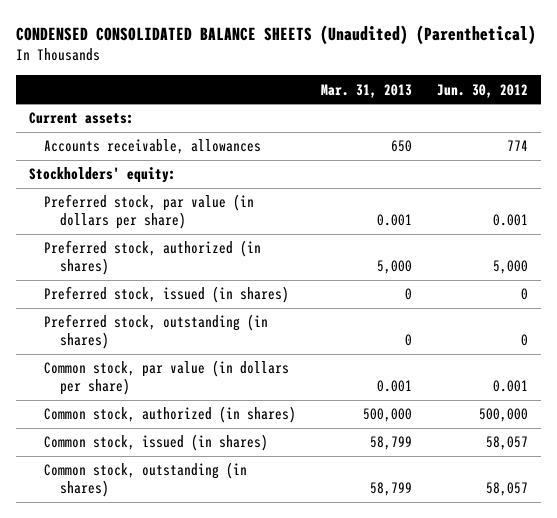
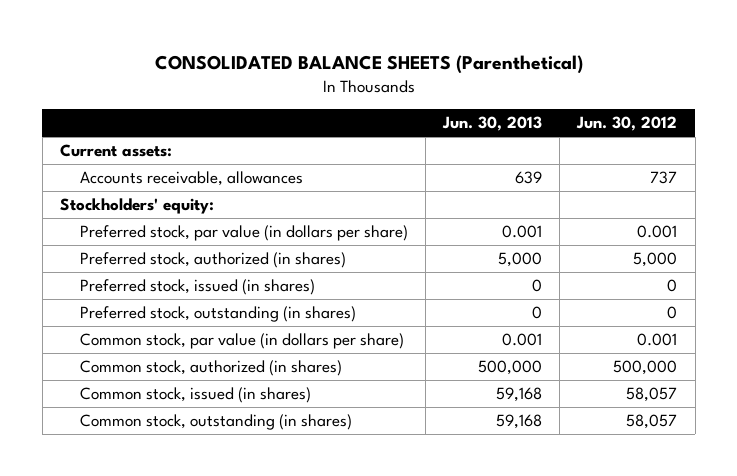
- CONDENSED CONSOLIDATED BALANCE SHEETS (Unaudited) (Parenthetical)
+ CONSOLIDATED BALANCE SHEETS (Parenthetical)
- | Mar. 31, 2013 | Jun. 30, 2012
+ | Jun. 30, 2013 | Jun. 30, 2012
- Accounts receivable, allowances | 650 | 774
+ Accounts receivable, allowances | 639 | 737

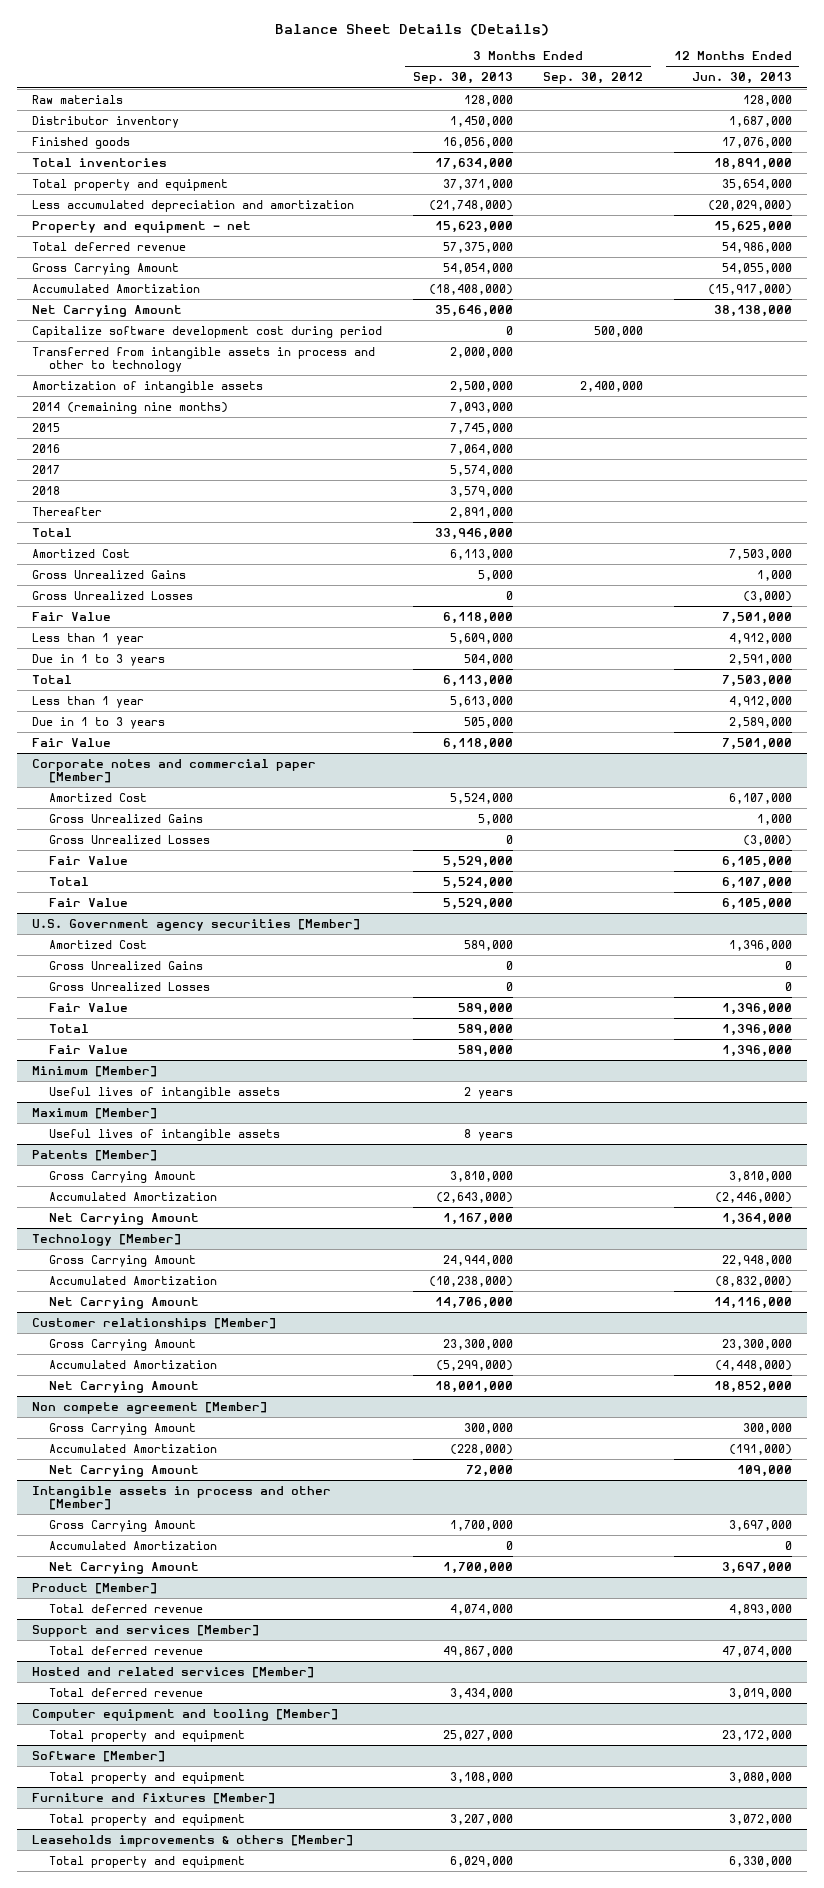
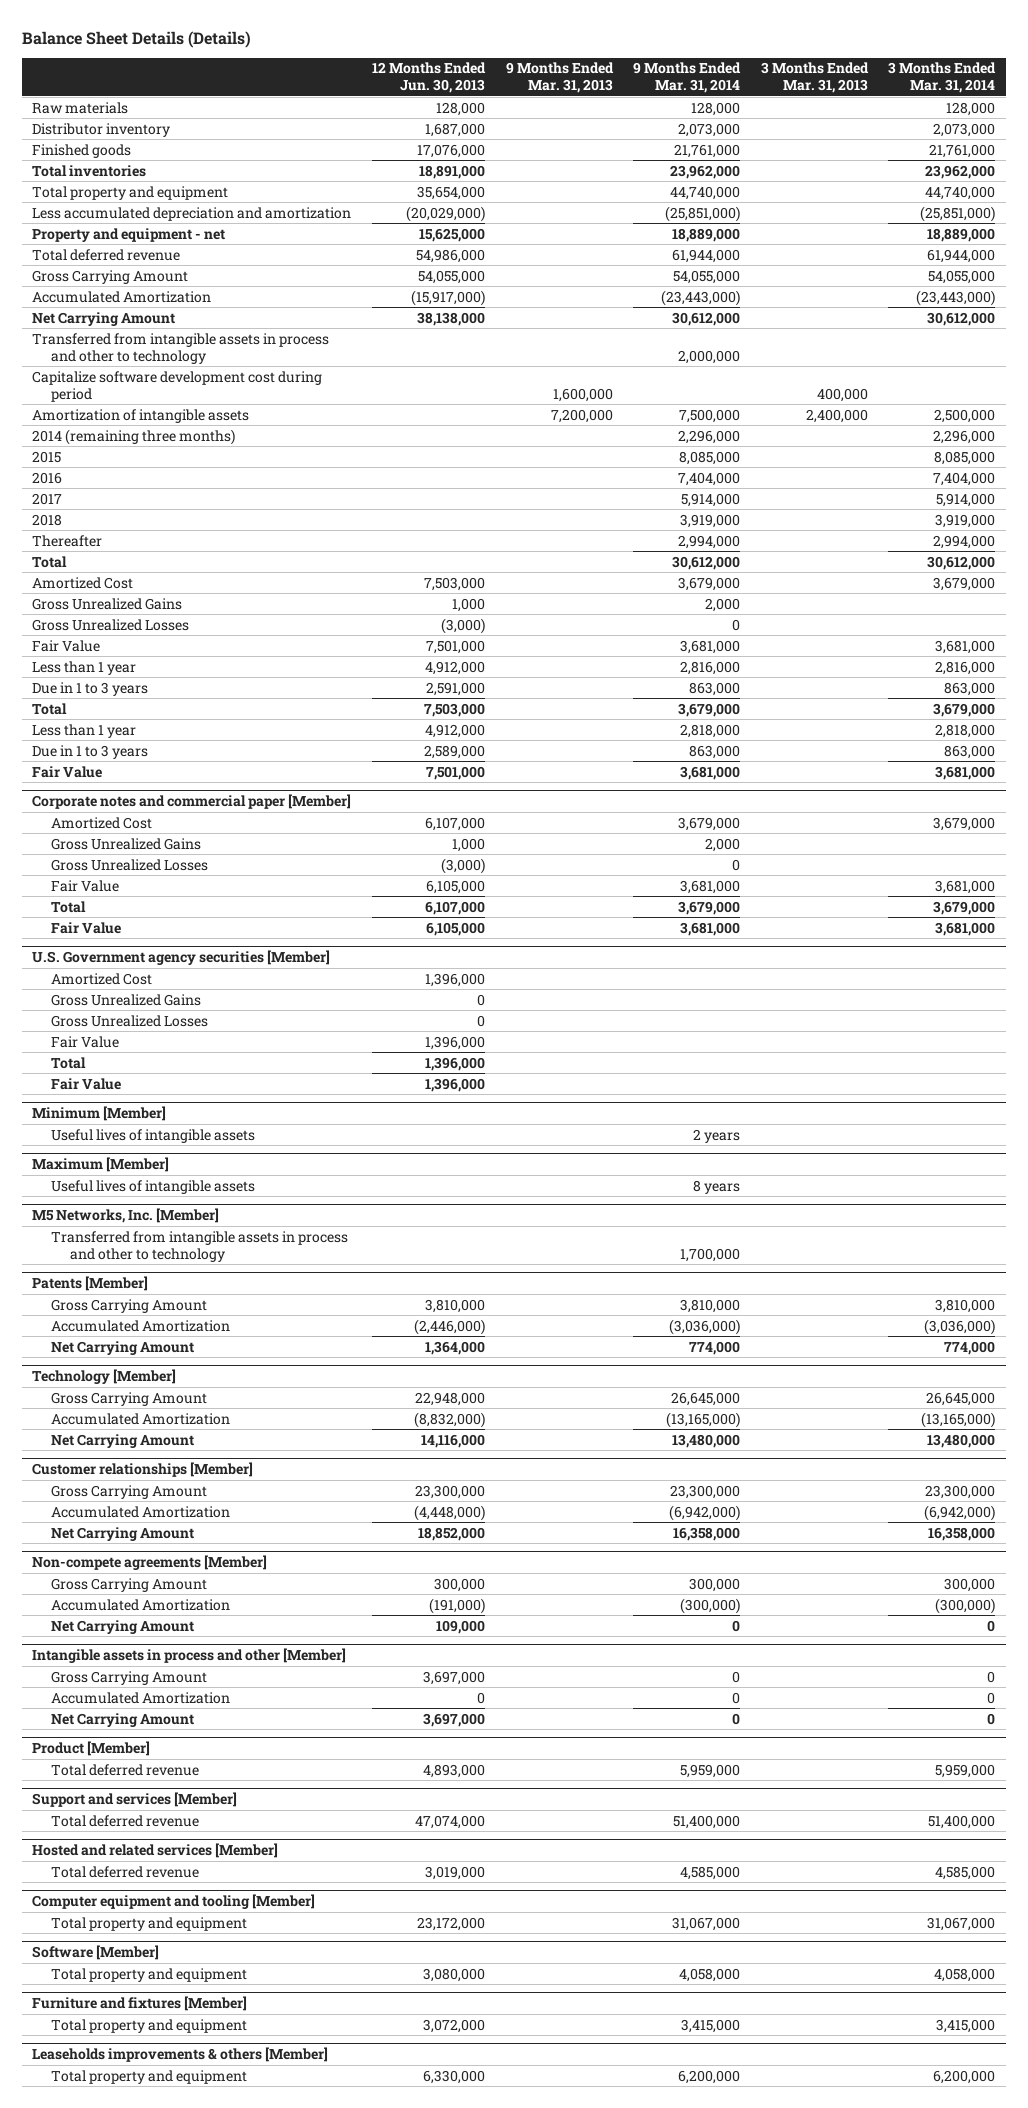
- | 3 Months Ended Sep. 30, 2013 | 3 Months Ended Sep. 30, 2012 | 12 Months Ended Jun. 30, 2013
+ | 12 Months Ended Jun. 30, 2013 | 9 Months Ended Mar. 31, 2013 | 9 Months Ended Mar. 31, 2014 | 3 Months Ended Mar. 31, 2013 | 3 Months Ended Mar. 31, 2014
moved down: Capitalize software development cost during period | | 1,600,000 | | 400,000 |
- 2014 (remaining nine months) | 7,093,000 | |
+ 2014 (remaining three months) | | | 2,296,000 | | 2,296,000
+ M5 Networks, Inc. [Member]
+ Transferred from intangible assets in process and other to technology | | | 1,700,000 | |
- Non compete agreement [Member]
+ Non-compete agreements [Member]

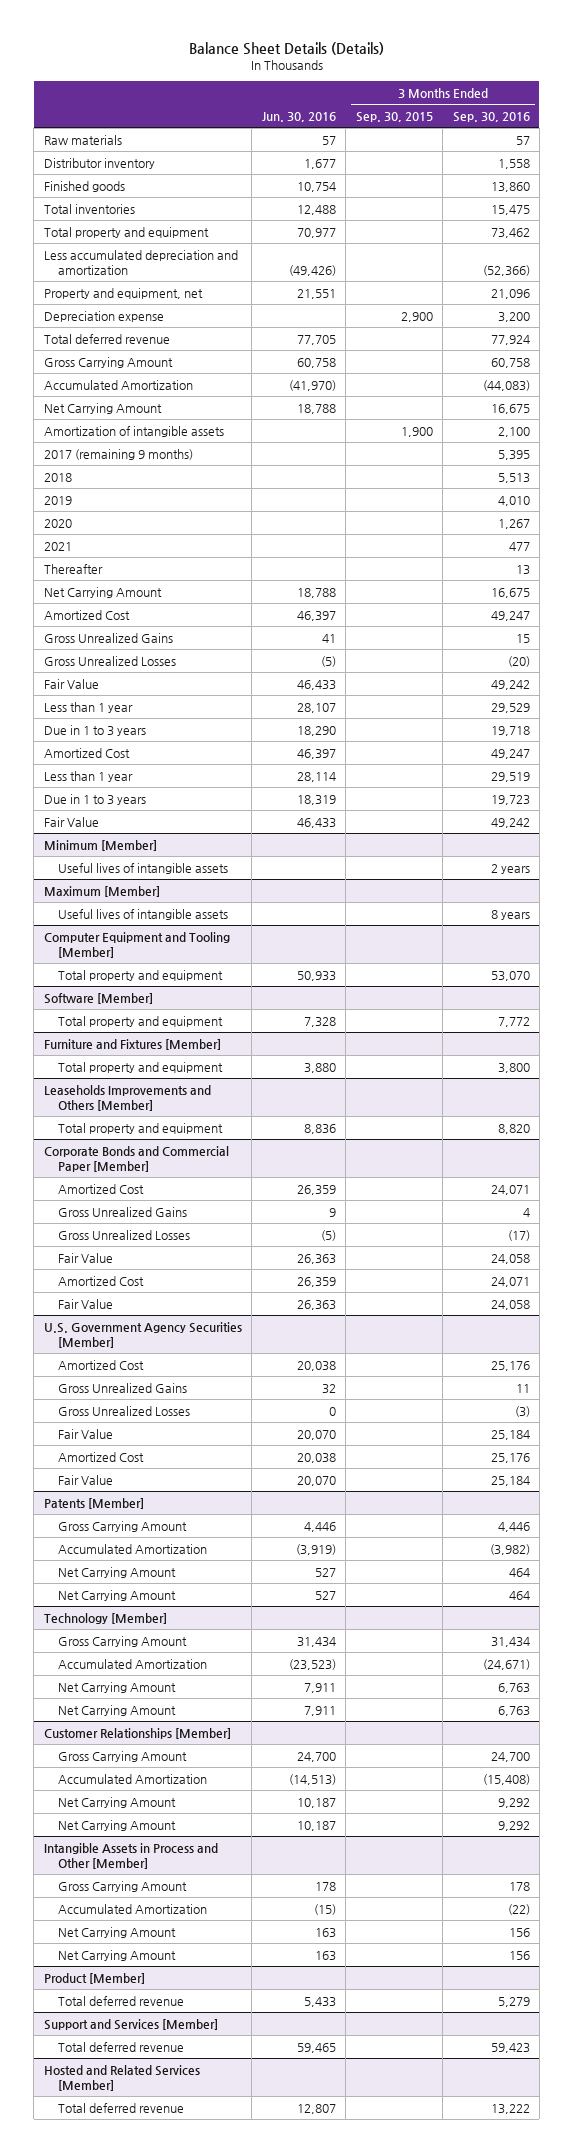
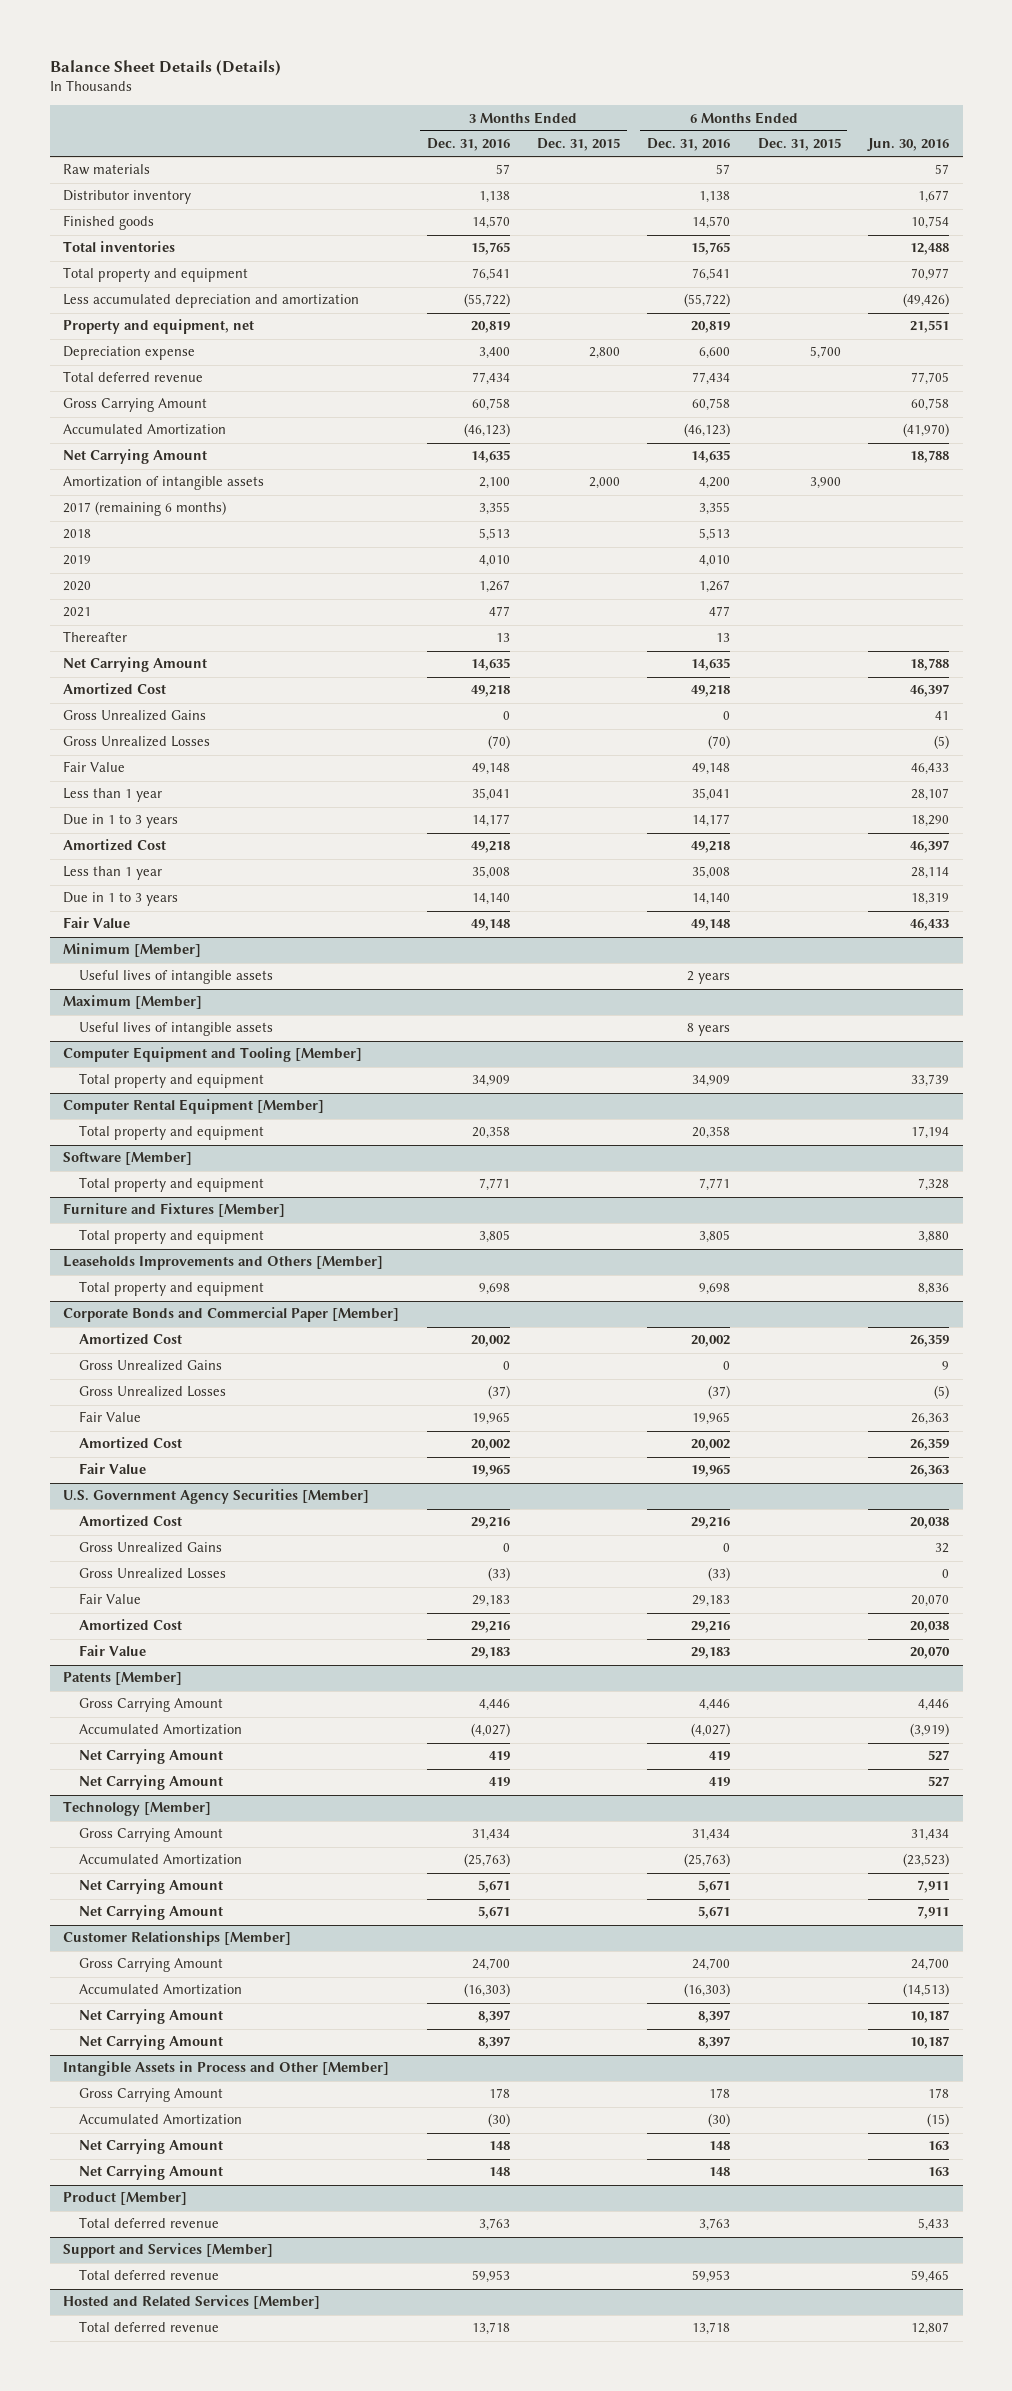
- | Jun. 30, 2016 | 3 Months Ended Sep. 30, 2015 | 3 Months Ended Sep. 30, 2016
+ | 3 Months Ended Dec. 31, 2016 | 3 Months Ended Dec. 31, 2015 | 6 Months Ended Dec. 31, 2016 | 6 Months Ended Dec. 31, 2015 | Jun. 30, 2016
- 2017 (remaining 9 months) | | | 5,395
+ 2017 (remaining 6 months) | 3,355 | | 3,355 | |
@ Computer Equipment and Tooling [Member]
- Total property and equipment | 50,933 | | 53,070
+ Total property and equipment | 34,909 | | 34,909 | | 33,739
+ Computer Rental Equipment [Member]
+ Total property and equipment | 20,358 | | 20,358 | | 17,194

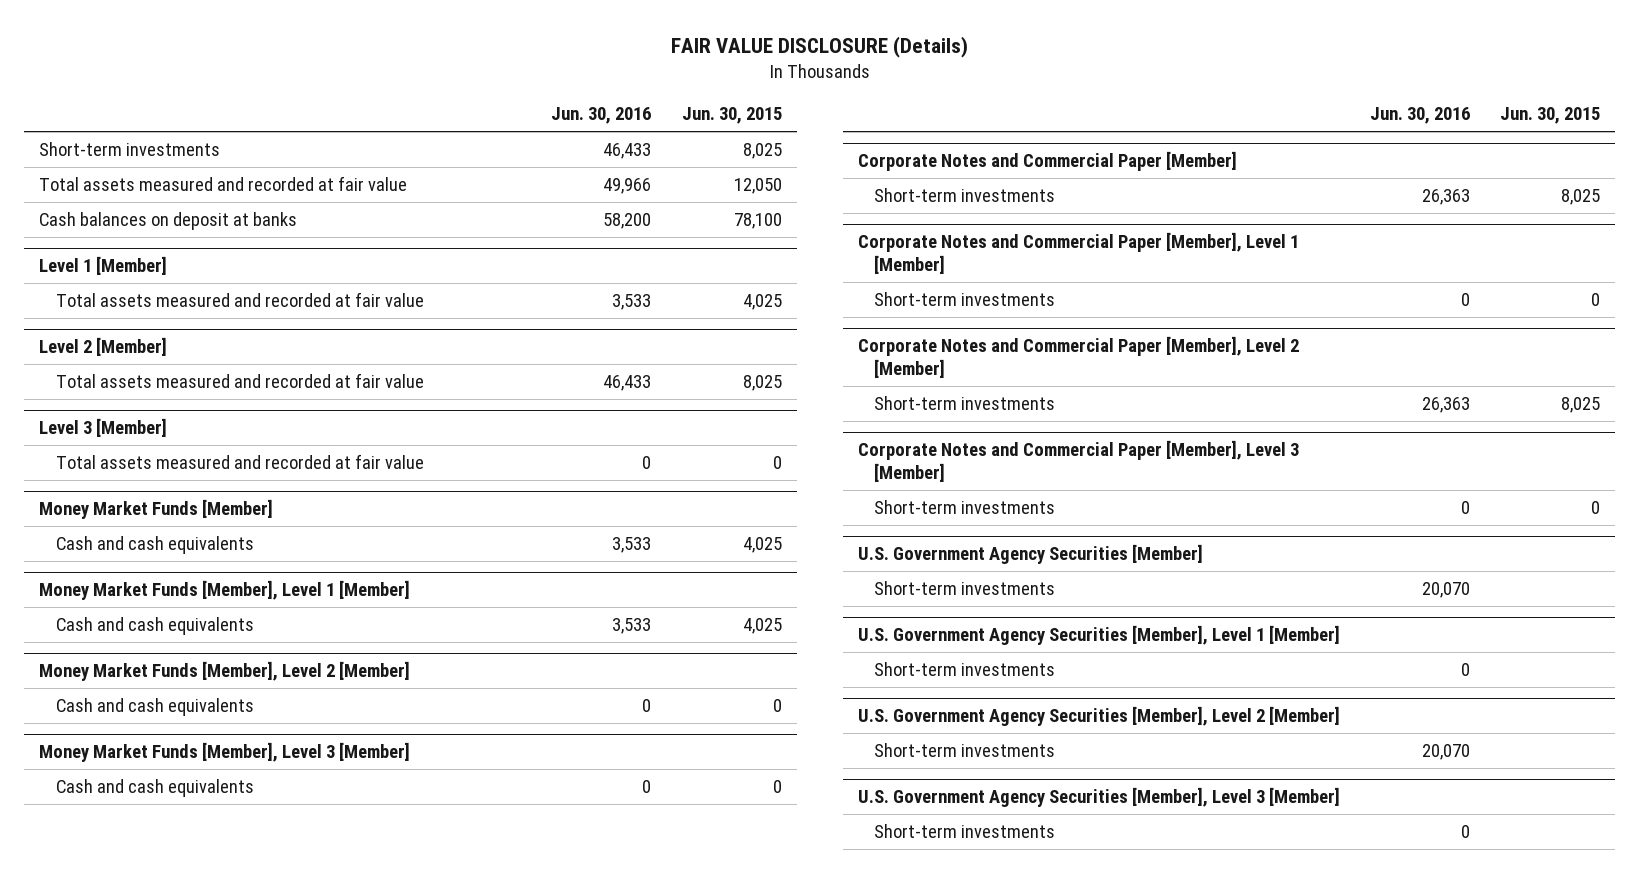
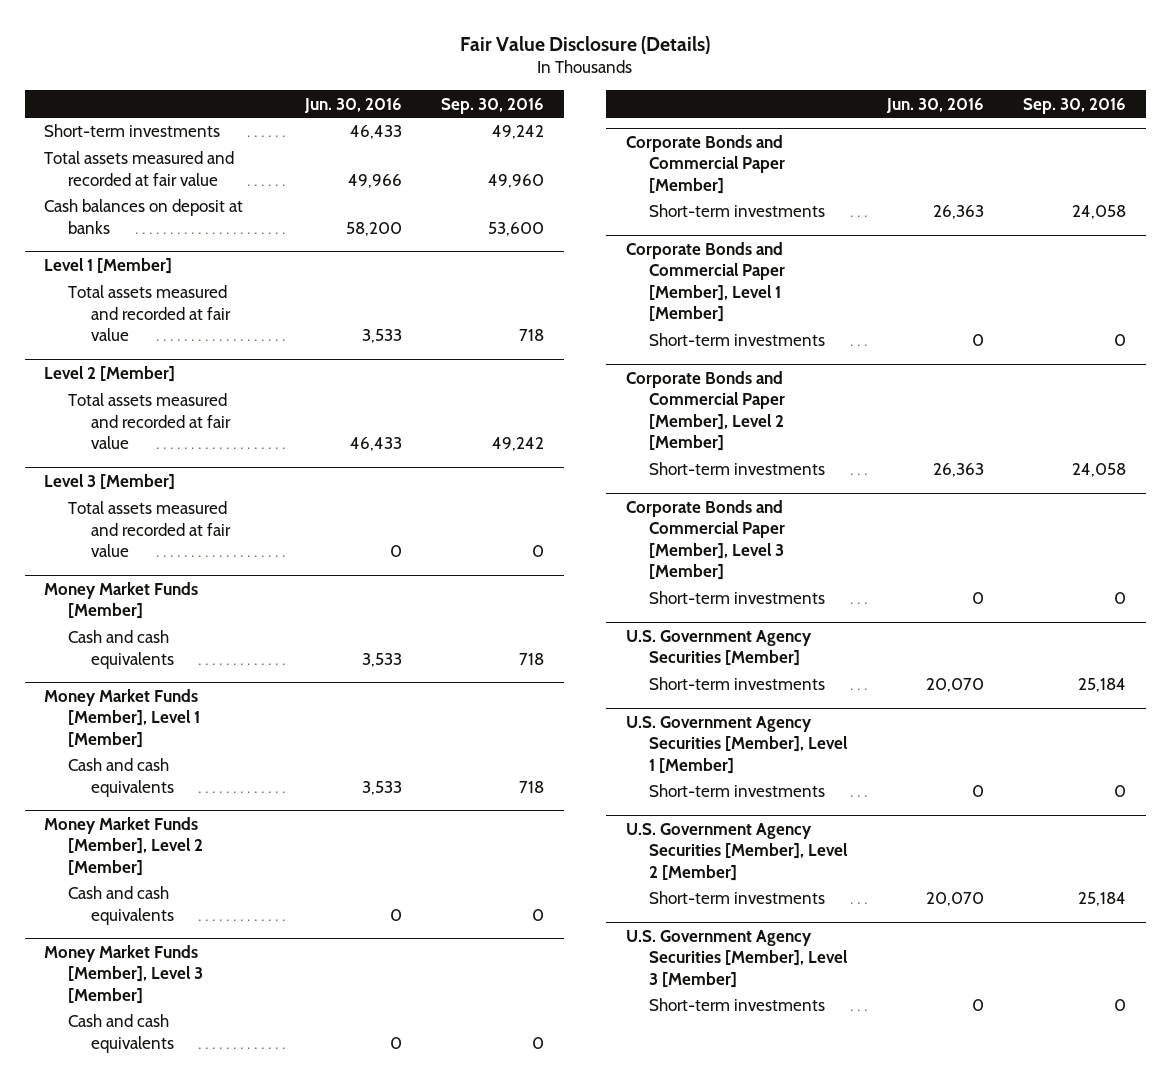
- FAIR VALUE DISCLOSURE (Details)
+ Fair Value Disclosure (Details)
- | Jun. 30, 2016 | Jun. 30, 2015
+ | Jun. 30, 2016 | Sep. 30, 2016
- Corporate Notes and Commercial Paper [Member]
+ Corporate Bonds and Commercial Paper [Member]
- Corporate Notes and Commercial Paper [Member], Level 1 [Member]
+ Corporate Bonds and Commercial Paper [Member], Level 1 [Member]
- Corporate Notes and Commercial Paper [Member], Level 2 [Member]
+ Corporate Bonds and Commercial Paper [Member], Level 2 [Member]
- Corporate Notes and Commercial Paper [Member], Level 3 [Member]
+ Corporate Bonds and Commercial Paper [Member], Level 3 [Member]

